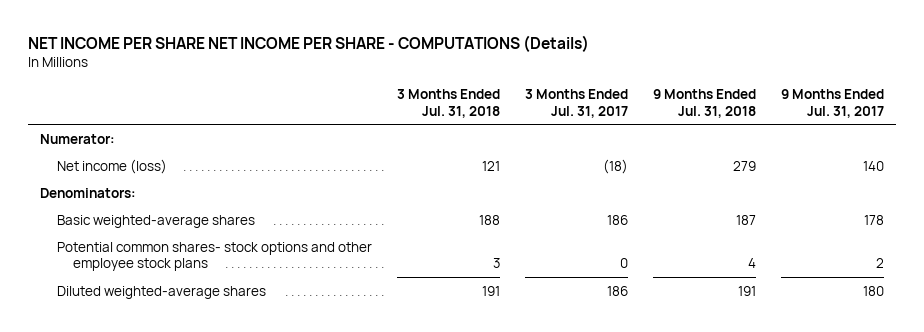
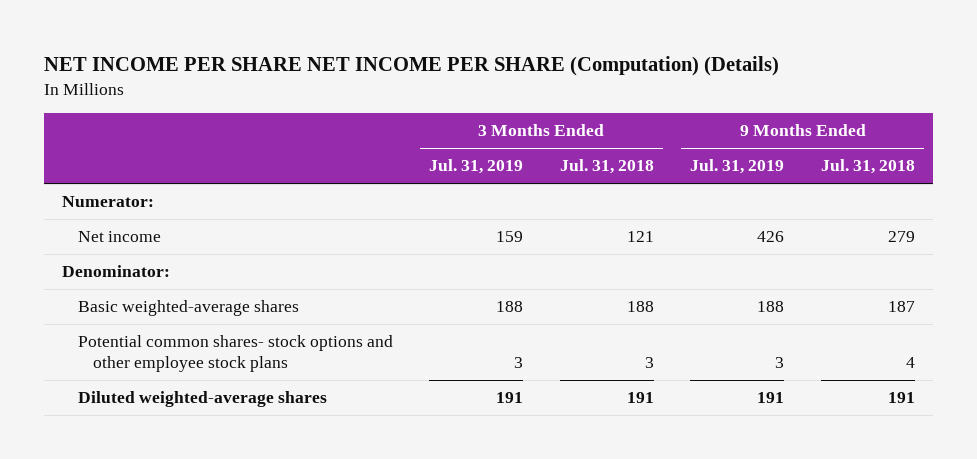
- NET INCOME PER SHARE NET INCOME PER SHARE - COMPUTATIONS (Details)
+ NET INCOME PER SHARE NET INCOME PER SHARE (Computation) (Details)
- | 3 Months Ended Jul. 31, 2018 | 3 Months Ended Jul. 31, 2017 | 9 Months Ended Jul. 31, 2018 | 9 Months Ended Jul. 31, 2017
+ | 3 Months Ended Jul. 31, 2019 | 3 Months Ended Jul. 31, 2018 | 9 Months Ended Jul. 31, 2019 | 9 Months Ended Jul. 31, 2018
- Net income (loss) | 121 | (18) | 279 | 140
- Denominators:
+ Net income | 159 | 121 | 426 | 279
+ Denominator:

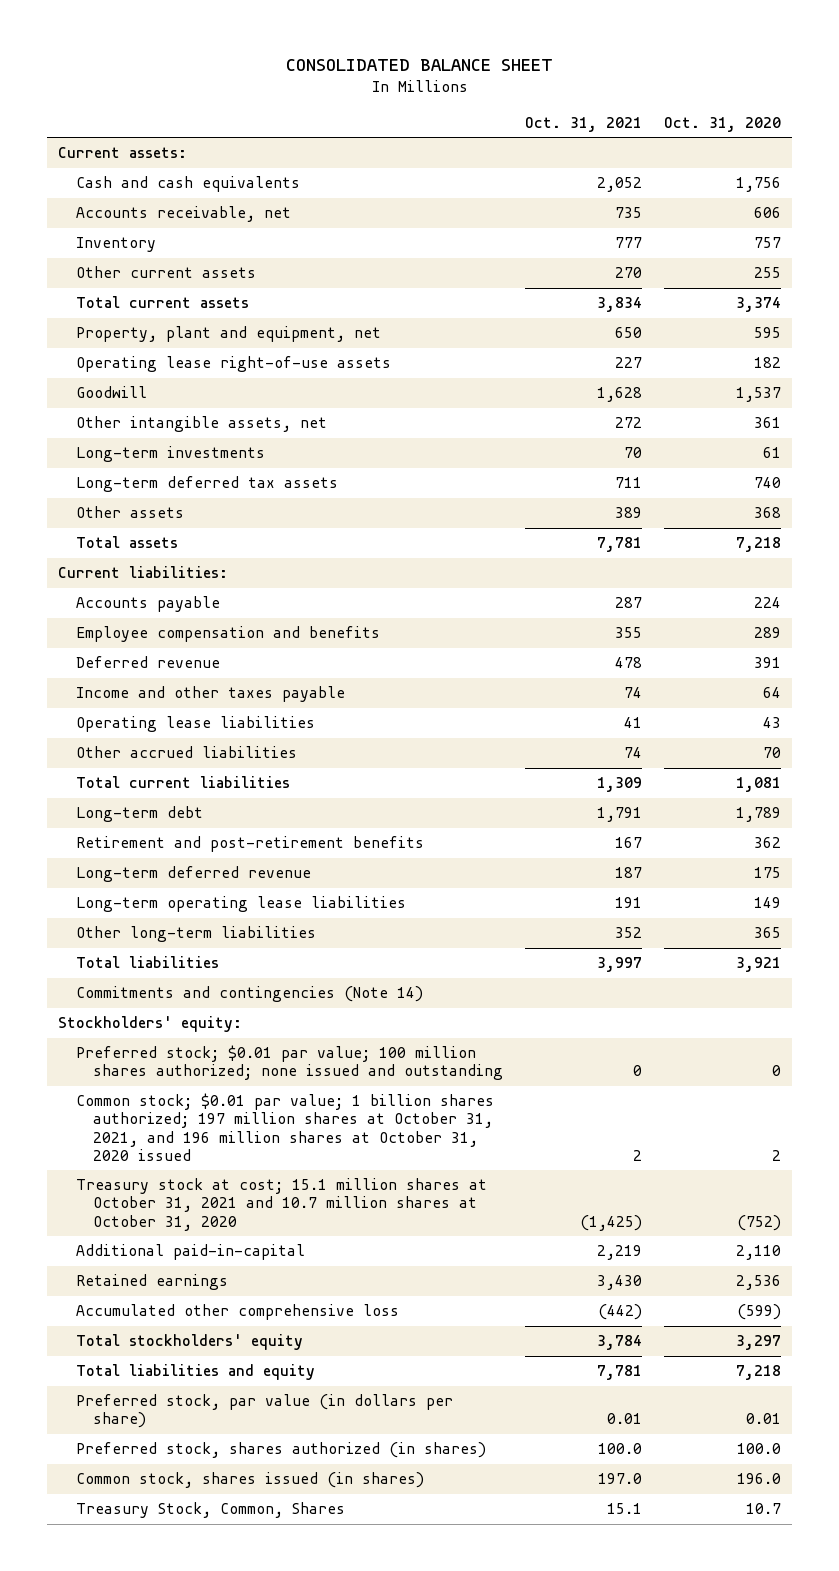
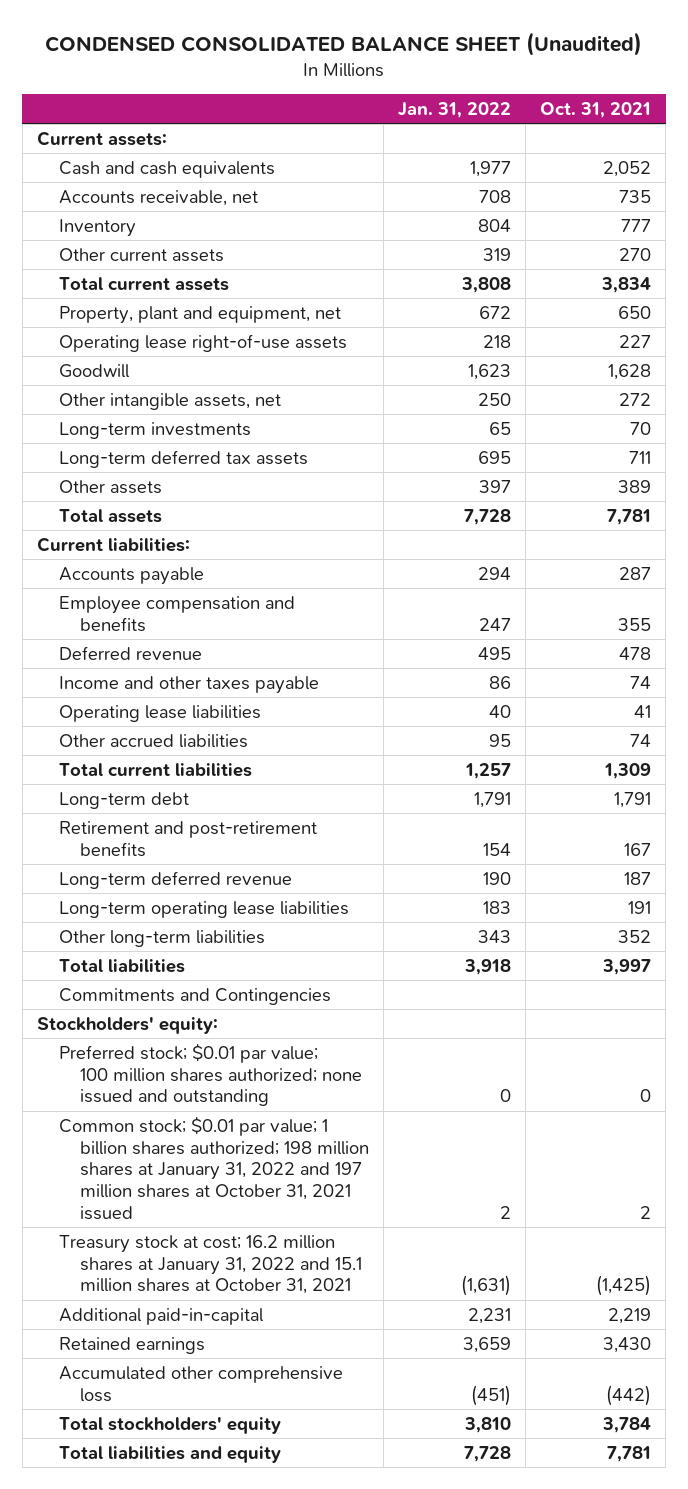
- CONSOLIDATED BALANCE SHEET
+ CONDENSED CONSOLIDATED BALANCE SHEET (Unaudited)
- | Oct. 31, 2021 | Oct. 31, 2020
+ | Jan. 31, 2022 | Oct. 31, 2021
- Commitments and contingencies (Note 14)
+ Commitments and Contingencies
- Common stock; $0.01 par value; 1 billion shares authorized; 197 million shares at October 31, 2021, and 196 million shares at October 31, 2020 issued | 2 | 2
- Treasury stock at cost; 15.1 million shares at October 31, 2021 and 10.7 million shares at October 31, 2020 | (1,425) | (752)
+ Common stock; $0.01 par value; 1 billion shares authorized; 198 million shares at January 31, 2022 and 197 million shares at October 31, 2021 issued | 2 | 2
+ Treasury stock at cost; 16.2 million shares at January 31, 2022 and 15.1 million shares at October 31, 2021 | (1,631) | (1,425)
- Preferred stock, par value (in dollars per share) | 0.01 | 0.01
- Preferred stock, shares authorized (in shares) | 100.0 | 100.0
- Common stock, shares issued (in shares) | 197.0 | 196.0
- Treasury Stock, Common, Shares | 15.1 | 10.7

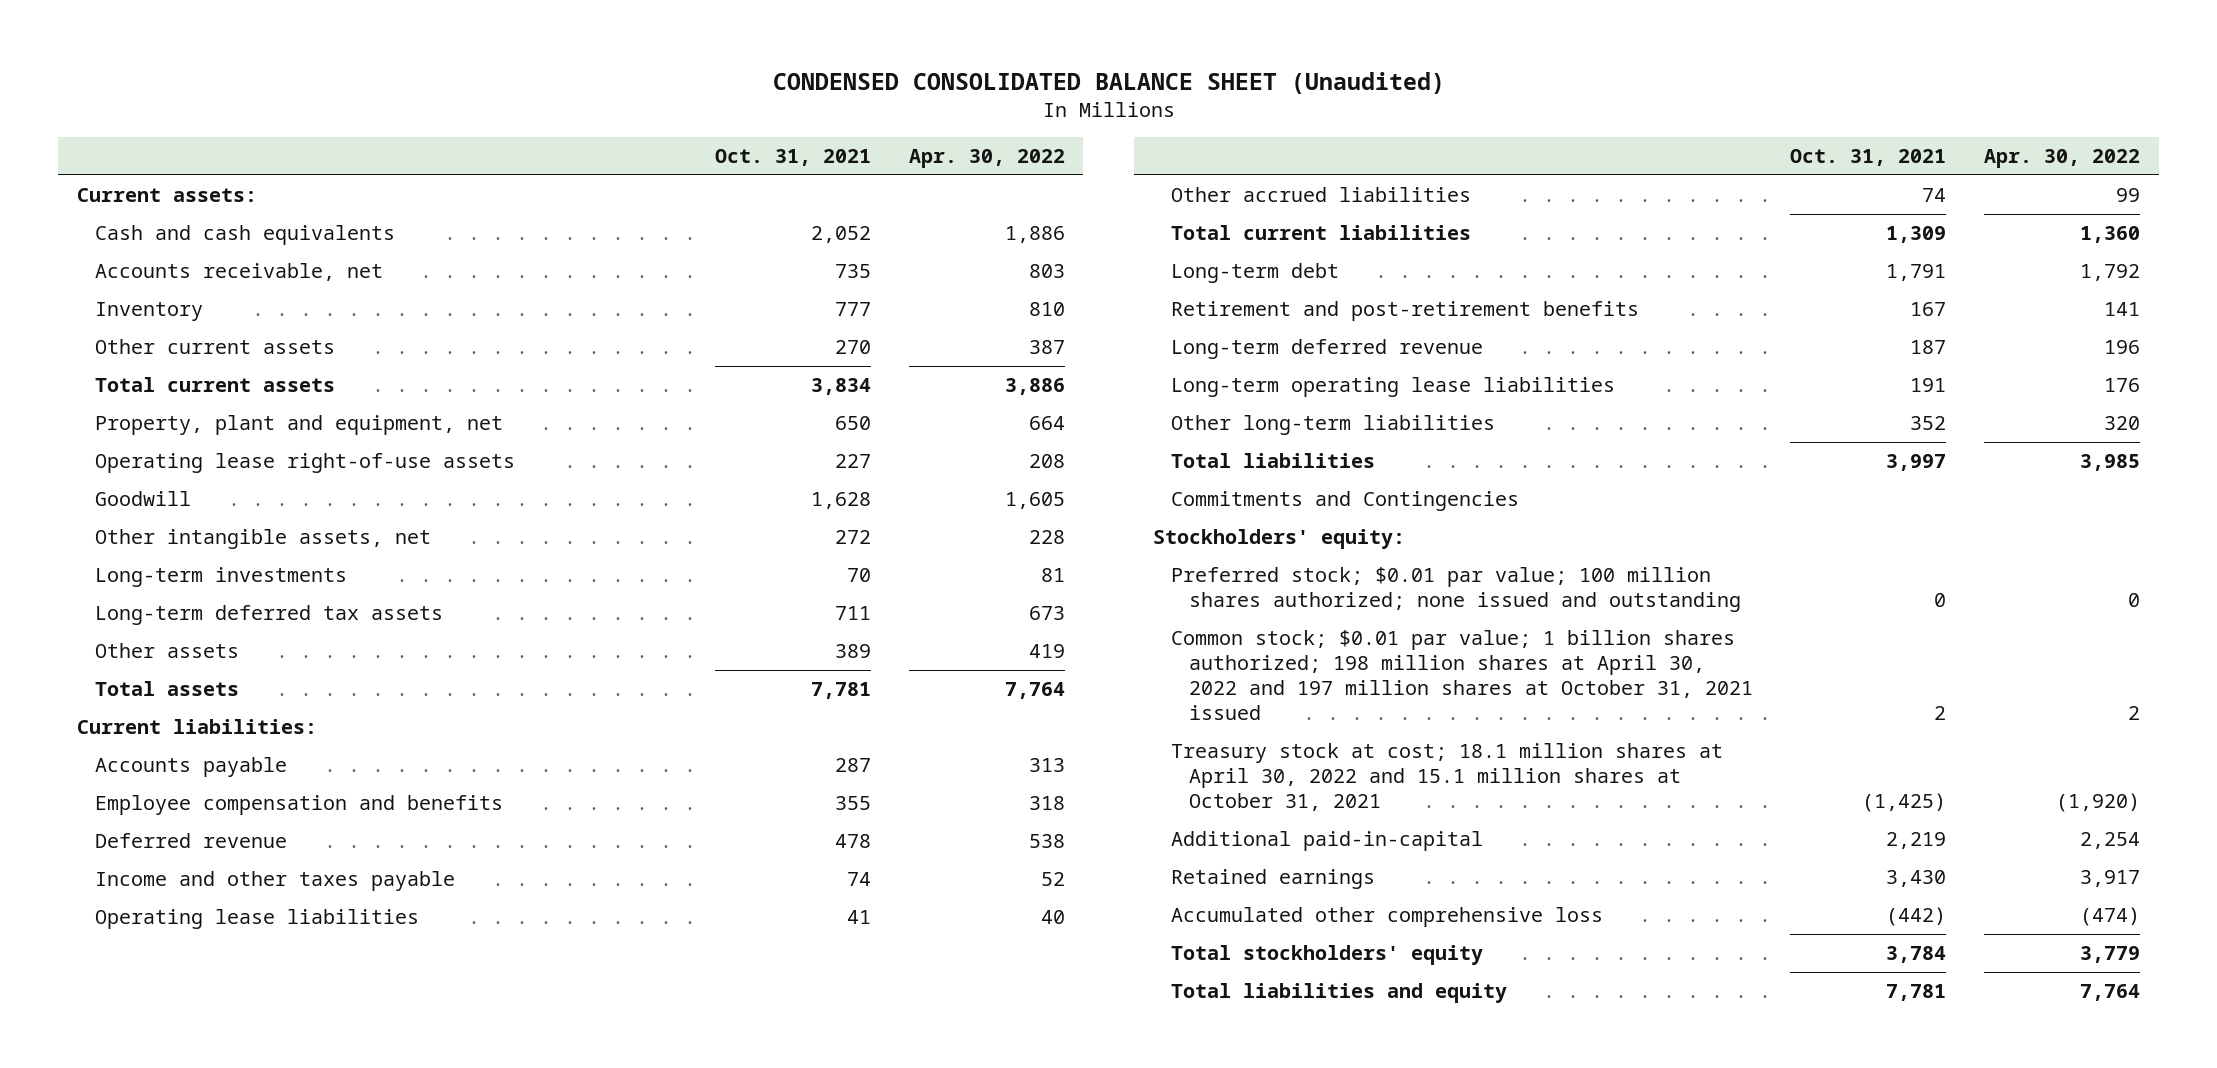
- | Jan. 31, 2022 | Oct. 31, 2021
+ | Oct. 31, 2021 | Apr. 30, 2022
- Common stock; $0.01 par value; 1 billion shares authorized; 198 million shares at January 31, 2022 and 197 million shares at October 31, 2021 issued | 2 | 2
- Treasury stock at cost; 16.2 million shares at January 31, 2022 and 15.1 million shares at October 31, 2021 | (1,631) | (1,425)
+ Common stock; $0.01 par value; 1 billion shares authorized; 198 million shares at April 30, 2022 and 197 million shares at October 31, 2021 issued | 2 | 2
+ Treasury stock at cost; 18.1 million shares at April 30, 2022 and 15.1 million shares at October 31, 2021 | (1,425) | (1,920)

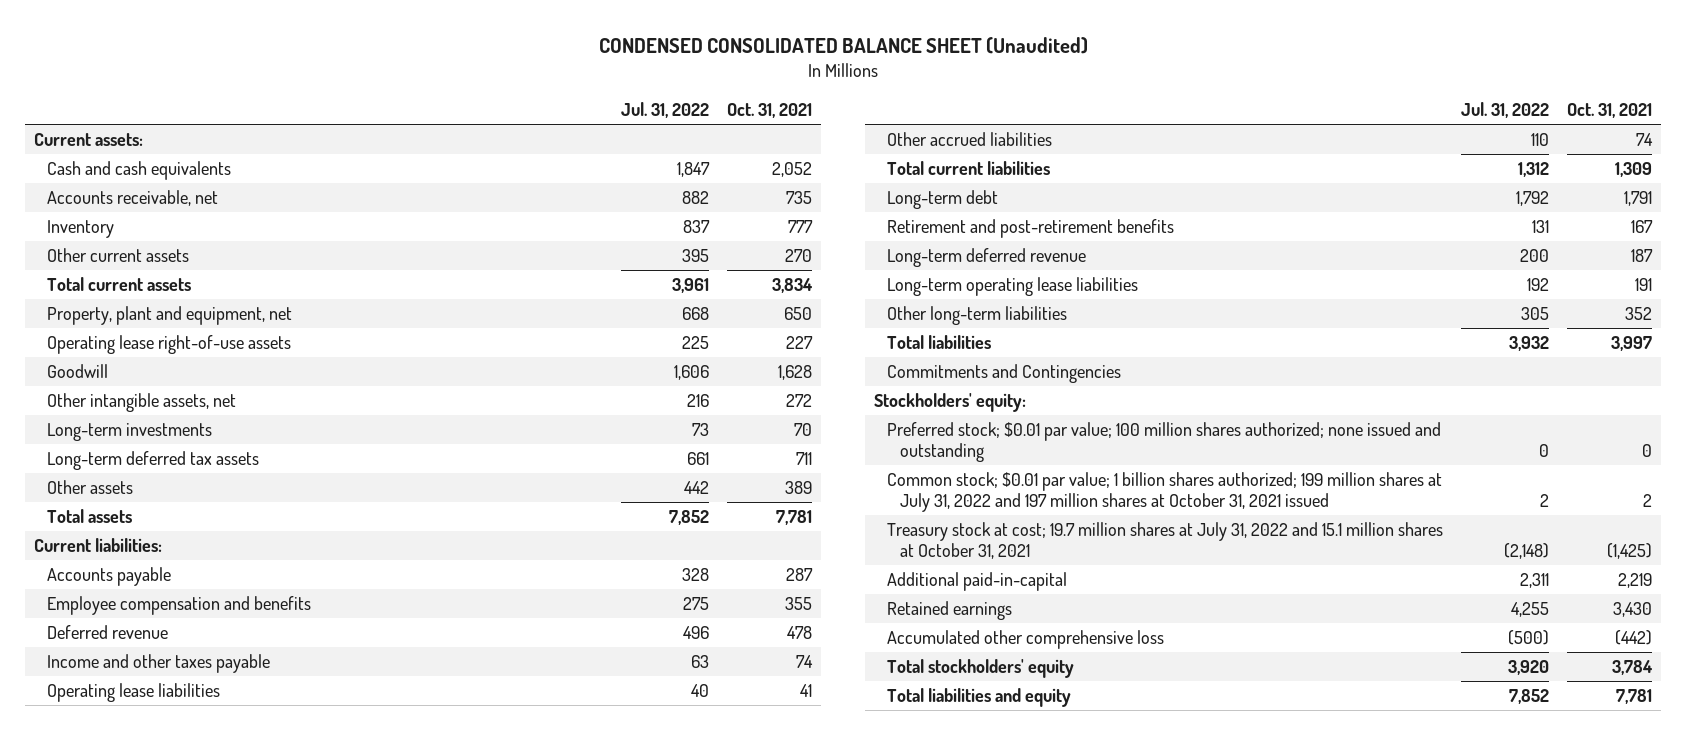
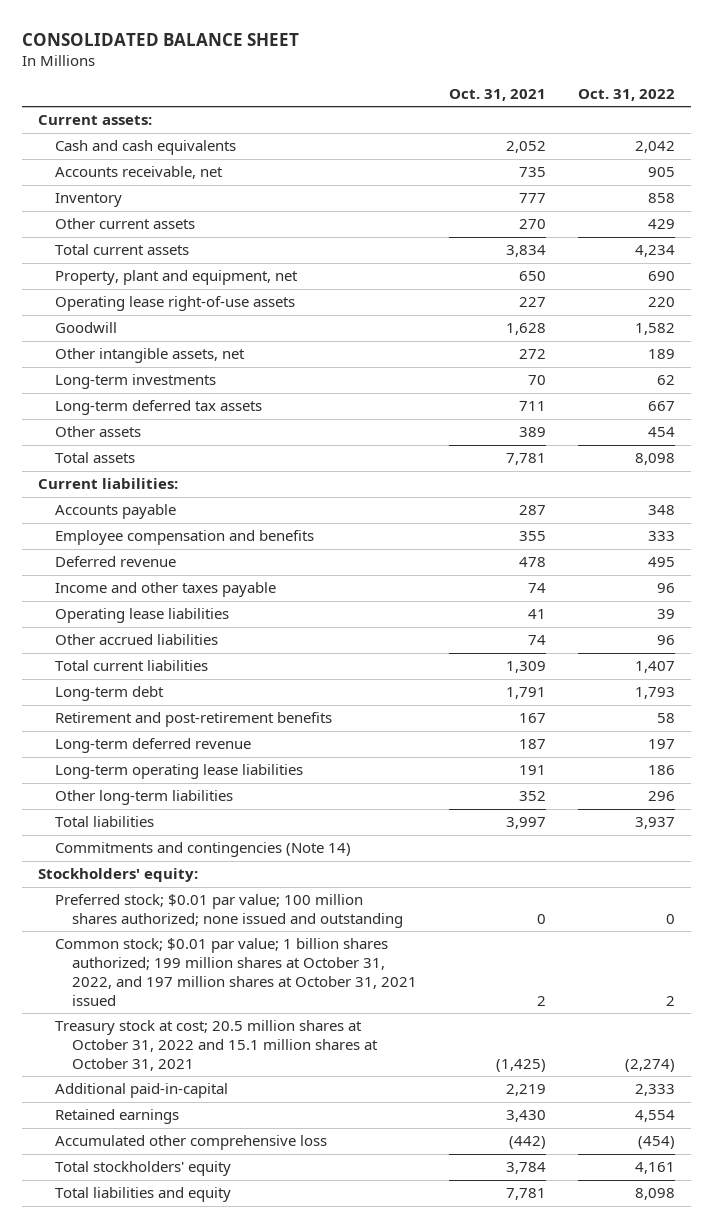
- CONDENSED CONSOLIDATED BALANCE SHEET (Unaudited)
+ CONSOLIDATED BALANCE SHEET
- | Jul. 31, 2022 | Oct. 31, 2021
+ | Oct. 31, 2021 | Oct. 31, 2022
- Commitments and Contingencies
+ Commitments and contingencies (Note 14)
- Common stock; $0.01 par value; 1 billion shares authorized; 199 million shares at July 31, 2022 and 197 million shares at October 31, 2021 issued | 2 | 2
- Treasury stock at cost; 19.7 million shares at July 31, 2022 and 15.1 million shares at October 31, 2021 | (2,148) | (1,425)
+ Common stock; $0.01 par value; 1 billion shares authorized; 199 million shares at October 31, 2022, and 197 million shares at October 31, 2021 issued | 2 | 2
+ Treasury stock at cost; 20.5 million shares at October 31, 2022 and 15.1 million shares at October 31, 2021 | (1,425) | (2,274)

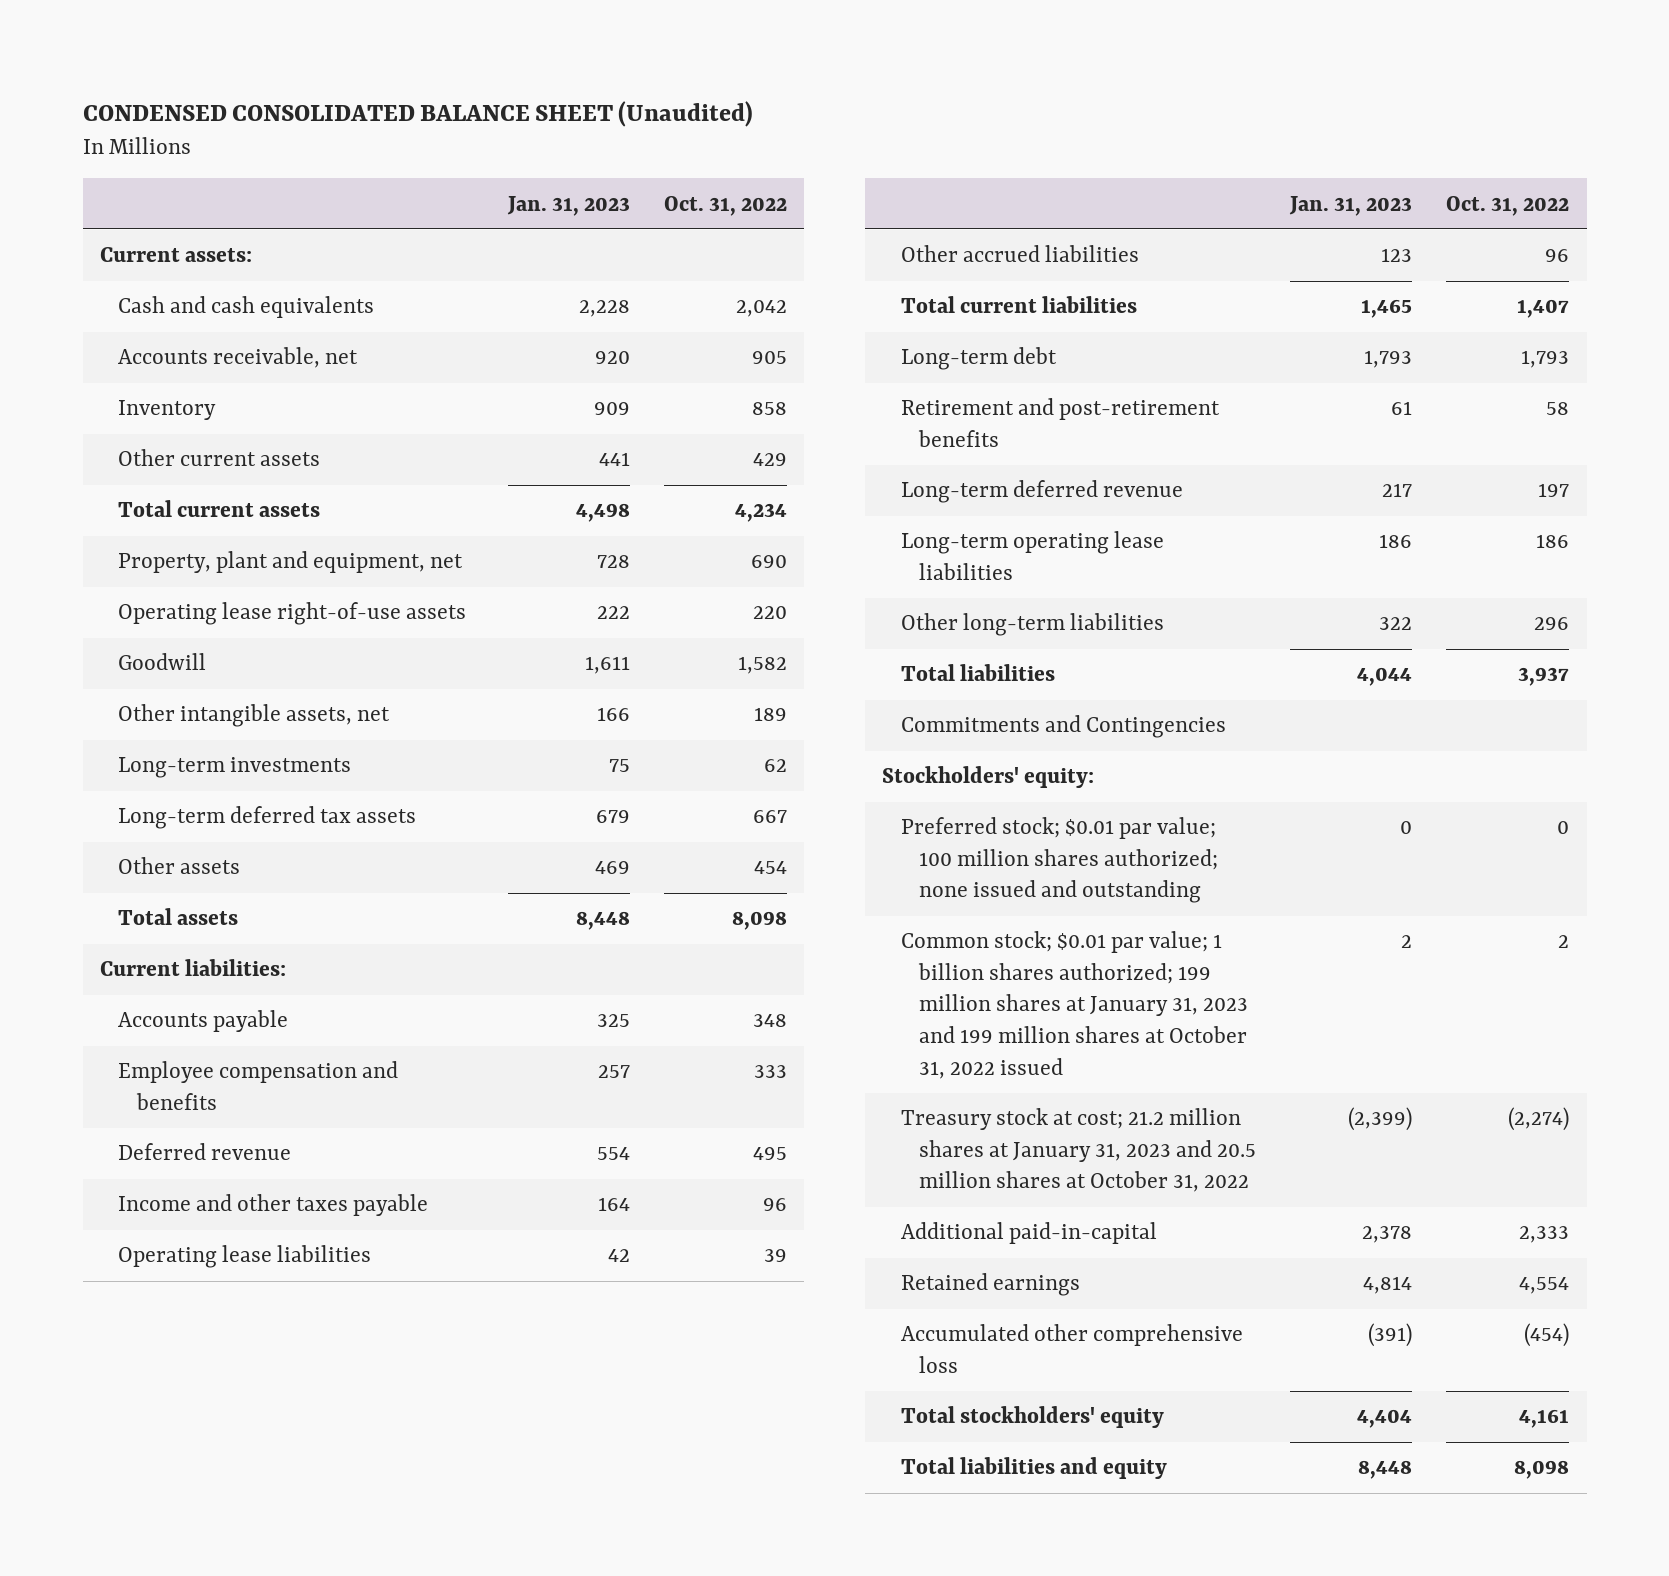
- CONSOLIDATED BALANCE SHEET
+ CONDENSED CONSOLIDATED BALANCE SHEET (Unaudited)
- | Oct. 31, 2021 | Oct. 31, 2022
+ | Jan. 31, 2023 | Oct. 31, 2022
- Commitments and contingencies (Note 14)
+ Commitments and Contingencies
- Common stock; $0.01 par value; 1 billion shares authorized; 199 million shares at October 31, 2022, and 197 million shares at October 31, 2021 issued | 2 | 2
- Treasury stock at cost; 20.5 million shares at October 31, 2022 and 15.1 million shares at October 31, 2021 | (1,425) | (2,274)
+ Common stock; $0.01 par value; 1 billion shares authorized; 199 million shares at January 31, 2023 and 199 million shares at October 31, 2022 issued | 2 | 2
+ Treasury stock at cost; 21.2 million shares at January 31, 2023 and 20.5 million shares at October 31, 2022 | (2,399) | (2,274)

